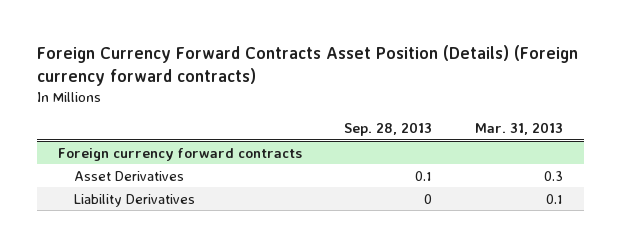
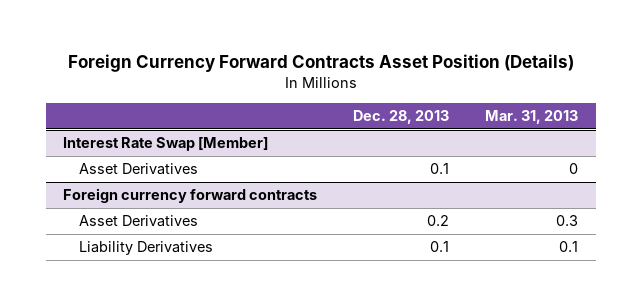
- Foreign Currency Forward Contracts Asset Position (Details) (Foreign currency forward contracts)
+ Foreign Currency Forward Contracts Asset Position (Details)
- | Sep. 28, 2013 | Mar. 31, 2013
+ | Dec. 28, 2013 | Mar. 31, 2013
+ Interest Rate Swap [Member]
+ Asset Derivatives | 0.1 | 0

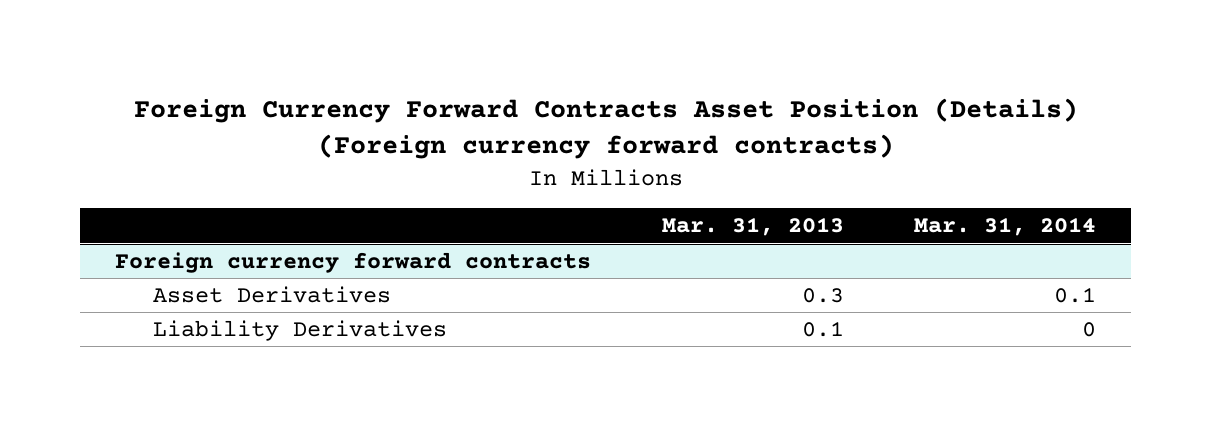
- Foreign Currency Forward Contracts Asset Position (Details)
+ Foreign Currency Forward Contracts Asset Position (Details) (Foreign currency forward contracts)
- | Dec. 28, 2013 | Mar. 31, 2013
+ | Mar. 31, 2013 | Mar. 31, 2014
- Interest Rate Swap [Member]
- Asset Derivatives | 0.1 | 0

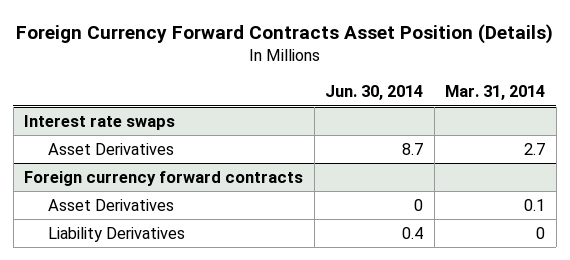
- Foreign Currency Forward Contracts Asset Position (Details) (Foreign currency forward contracts)
+ Foreign Currency Forward Contracts Asset Position (Details)
- | Mar. 31, 2013 | Mar. 31, 2014
+ | Jun. 30, 2014 | Mar. 31, 2014
+ Interest rate swaps
+ Asset Derivatives | 8.7 | 2.7

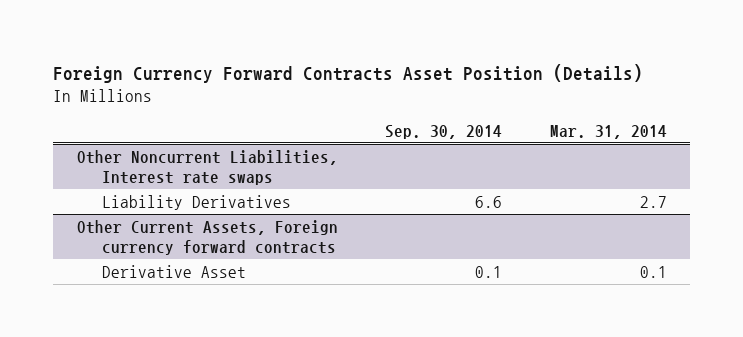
- | Jun. 30, 2014 | Mar. 31, 2014
+ | Sep. 30, 2014 | Mar. 31, 2014
- Interest rate swaps
- Asset Derivatives | 8.7 | 2.7
- Foreign currency forward contracts
- Asset Derivatives | 0 | 0.1
- Liability Derivatives | 0.4 | 0
+ Other Noncurrent Liabilities, Interest rate swaps
+ Liability Derivatives | 6.6 | 2.7
+ Other Current Assets, Foreign currency forward contracts
+ Derivative Asset | 0.1 | 0.1

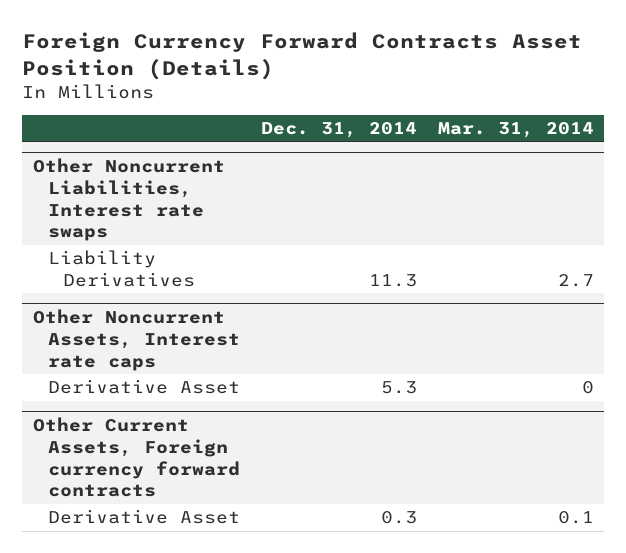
- | Sep. 30, 2014 | Mar. 31, 2014
+ | Dec. 31, 2014 | Mar. 31, 2014
+ Other Noncurrent Assets, Interest rate caps
+ Derivative Asset | 5.3 | 0

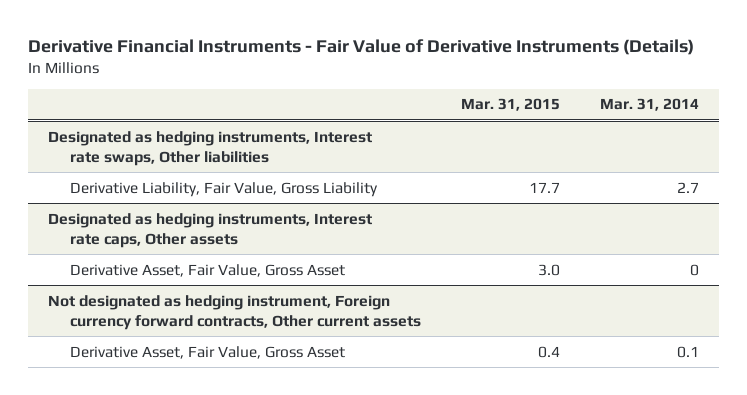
- Foreign Currency Forward Contracts Asset Position (Details)
+ Derivative Financial Instruments - Fair Value of Derivative Instruments (Details)
- | Dec. 31, 2014 | Mar. 31, 2014
+ | Mar. 31, 2015 | Mar. 31, 2014
- Other Noncurrent Liabilities, Interest rate swaps
- Liability Derivatives | 11.3 | 2.7
- Other Noncurrent Assets, Interest rate caps
- Derivative Asset | 5.3 | 0
- Other Current Assets, Foreign currency forward contracts
- Derivative Asset | 0.3 | 0.1
+ Designated as hedging instruments, Interest rate swaps, Other liabilities
+ Derivative Liability, Fair Value, Gross Liability | 17.7 | 2.7
+ Designated as hedging instruments, Interest rate caps, Other assets
+ Derivative Asset, Fair Value, Gross Asset | 3.0 | 0
+ Not designated as hedging instrument, Foreign currency forward contracts, Other current assets
+ Derivative Asset, Fair Value, Gross Asset | 0.4 | 0.1

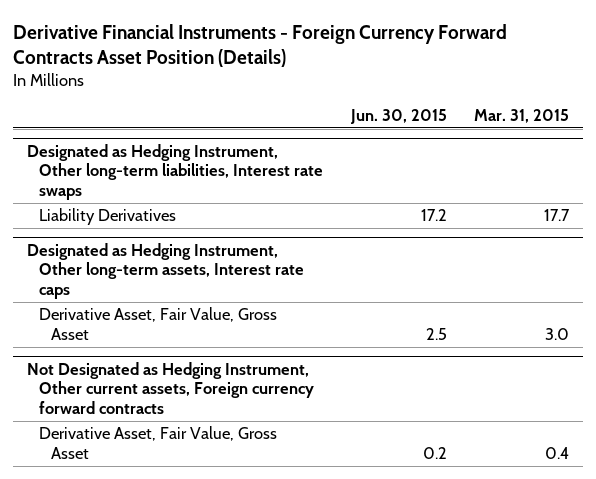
- Derivative Financial Instruments - Fair Value of Derivative Instruments (Details)
+ Derivative Financial Instruments - Foreign Currency Forward Contracts Asset Position (Details)
- | Mar. 31, 2015 | Mar. 31, 2014
+ | Jun. 30, 2015 | Mar. 31, 2015
- Designated as hedging instruments, Interest rate swaps, Other liabilities
- Derivative Liability, Fair Value, Gross Liability | 17.7 | 2.7
- Designated as hedging instruments, Interest rate caps, Other assets
+ Designated as Hedging Instrument, Other long-term liabilities, Interest rate swaps
+ Liability Derivatives | 17.2 | 17.7
+ Designated as Hedging Instrument, Other long-term assets, Interest rate caps
- Not designated as hedging instrument, Foreign currency forward contracts, Other current assets
+ Not Designated as Hedging Instrument, Other current assets, Foreign currency forward contracts

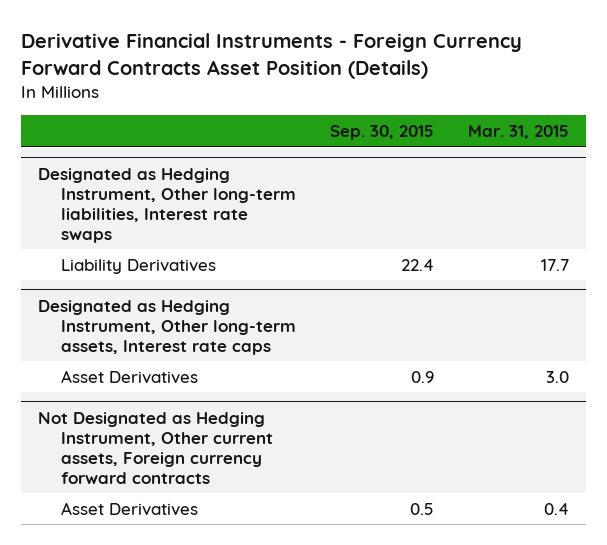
- | Jun. 30, 2015 | Mar. 31, 2015
+ | Sep. 30, 2015 | Mar. 31, 2015
@ Designated as Hedging Instrument, Other long-term assets, Interest rate caps
- Derivative Asset, Fair Value, Gross Asset | 2.5 | 3.0
+ Asset Derivatives | 0.9 | 3.0
@ Not Designated as Hedging Instrument, Other current assets, Foreign currency forward contracts
- Derivative Asset, Fair Value, Gross Asset | 0.2 | 0.4
+ Asset Derivatives | 0.5 | 0.4

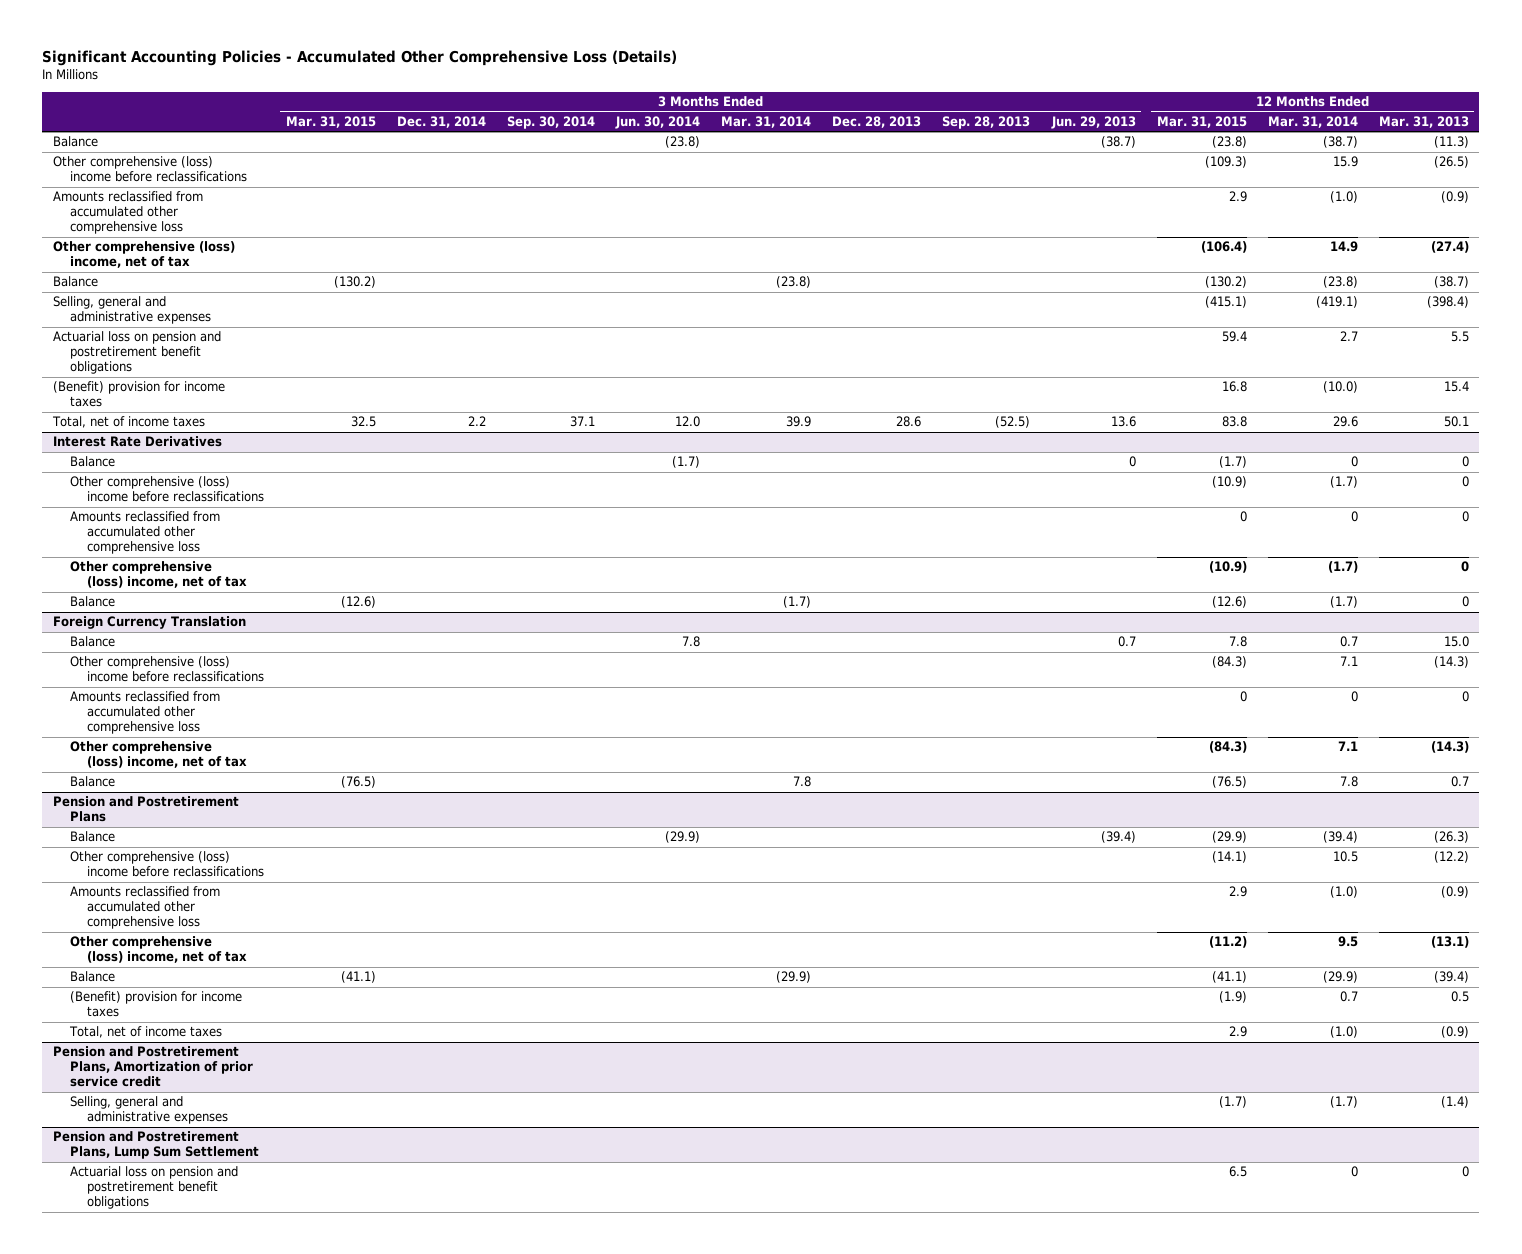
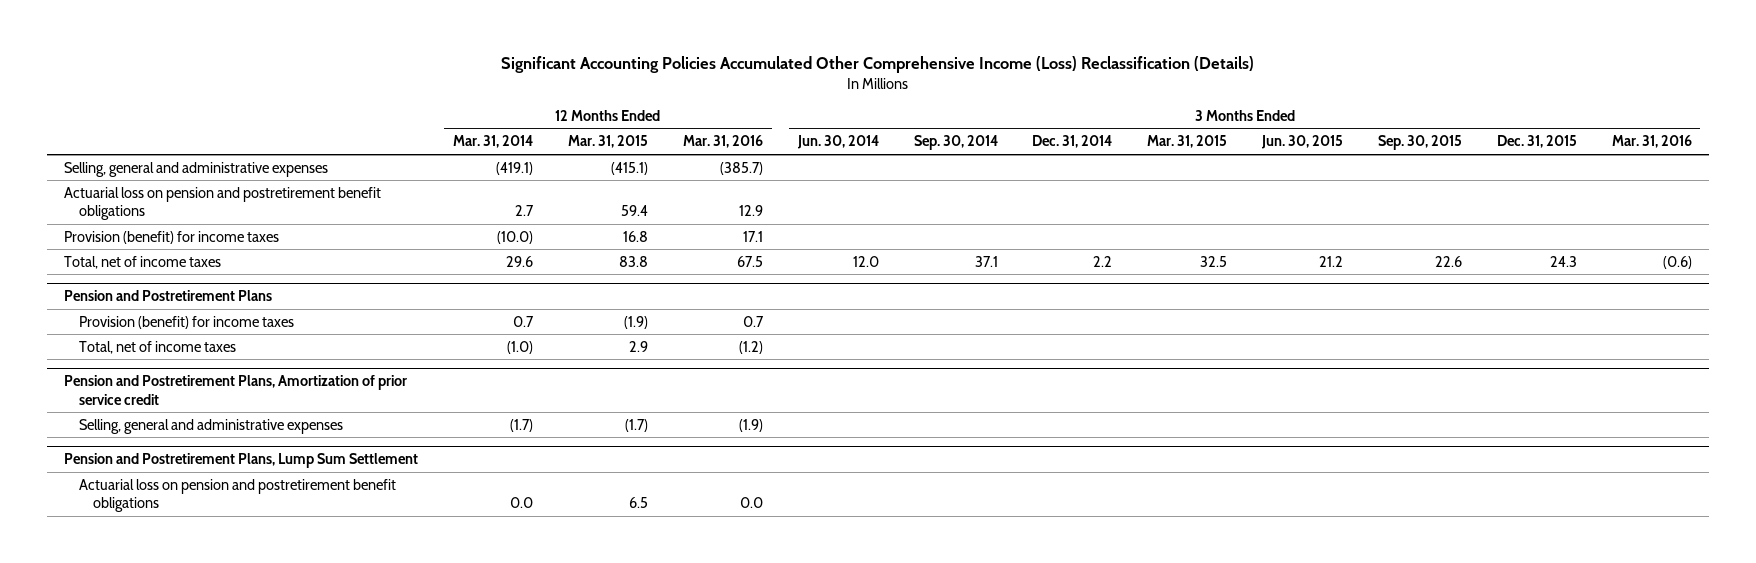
- Significant Accounting Policies - Accumulated Other Comprehensive Loss (Details)
+ Significant Accounting Policies Accumulated Other Comprehensive Income (Loss) Reclassification (Details)
- | 3 Months Ended Mar. 31, 2015 | 3 Months Ended Dec. 31, 2014 | 3 Months Ended Sep. 30, 2014 | 3 Months Ended Jun. 30, 2014 | 3 Months Ended Mar. 31, 2014 | 3 Months Ended Dec. 28, 2013 | 3 Months Ended Sep. 28, 2013 | 3 Months Ended Jun. 29, 2013 | 12 Months Ended Mar. 31, 2015 | 12 Months Ended Mar. 31, 2014 | 12 Months Ended Mar. 31, 2013
+ | 12 Months Ended Mar. 31, 2014 | 12 Months Ended Mar. 31, 2015 | 12 Months Ended Mar. 31, 2016 | 3 Months Ended Jun. 30, 2014 | 3 Months Ended Sep. 30, 2014 | 3 Months Ended Dec. 31, 2014 | 3 Months Ended Mar. 31, 2015 | 3 Months Ended Jun. 30, 2015 | 3 Months Ended Sep. 30, 2015 | 3 Months Ended Dec. 31, 2015 | 3 Months Ended Mar. 31, 2016
- Balance | | | | (23.8) | | | | (38.7) | (23.8) | (38.7) | (11.3)
- Other comprehensive (loss) income before reclassifications | | | | | | | | | (109.3) | 15.9 | (26.5)
- Amounts reclassified from accumulated other comprehensive loss | | | | | | | | | 2.9 | (1.0) | (0.9)
- Other comprehensive (loss) income, net of tax | | | | | | | | | (106.4) | 14.9 | (27.4)
- Balance | (130.2) | | | | (23.8) | | | | (130.2) | (23.8) | (38.7)
- (Benefit) provision for income taxes | | | | | | | | | 16.8 | (10.0) | 15.4
+ Provision (benefit) for income taxes | (10.0) | 16.8 | 17.1 | | | | | | | |
- Interest Rate Derivatives
- Balance | | | | (1.7) | | | | 0 | (1.7) | 0 | 0
- Other comprehensive (loss) income before reclassifications | | | | | | | | | (10.9) | (1.7) | 0
- Amounts reclassified from accumulated other comprehensive loss | | | | | | | | | 0 | 0 | 0
- Other comprehensive (loss) income, net of tax | | | | | | | | | (10.9) | (1.7) | 0
- Balance | (12.6) | | | | (1.7) | | | | (12.6) | (1.7) | 0
- Foreign Currency Translation
- Balance | | | | 7.8 | | | | 0.7 | 7.8 | 0.7 | 15.0
- Other comprehensive (loss) income before reclassifications | | | | | | | | | (84.3) | 7.1 | (14.3)
- Amounts reclassified from accumulated other comprehensive loss | | | | | | | | | 0 | 0 | 0
- Other comprehensive (loss) income, net of tax | | | | | | | | | (84.3) | 7.1 | (14.3)
- Balance | (76.5) | | | | 7.8 | | | | (76.5) | 7.8 | 0.7
@ Pension and Postretirement Plans
- Balance | | | | (29.9) | | | | (39.4) | (29.9) | (39.4) | (26.3)
- Other comprehensive (loss) income before reclassifications | | | | | | | | | (14.1) | 10.5 | (12.2)
- Amounts reclassified from accumulated other comprehensive loss | | | | | | | | | 2.9 | (1.0) | (0.9)
- Other comprehensive (loss) income, net of tax | | | | | | | | | (11.2) | 9.5 | (13.1)
- Balance | (41.1) | | | | (29.9) | | | | (41.1) | (29.9) | (39.4)
- (Benefit) provision for income taxes | | | | | | | | | (1.9) | 0.7 | 0.5
+ Provision (benefit) for income taxes | 0.7 | (1.9) | 0.7 | | | | | | | |
@ Pension and Postretirement Plans, Lump Sum Settlement
- Actuarial loss on pension and postretirement benefit obligations | | | | | | | | | 6.5 | 0 | 0
+ Actuarial loss on pension and postretirement benefit obligations | 0.0 | 6.5 | 0.0 | | | | | | | |

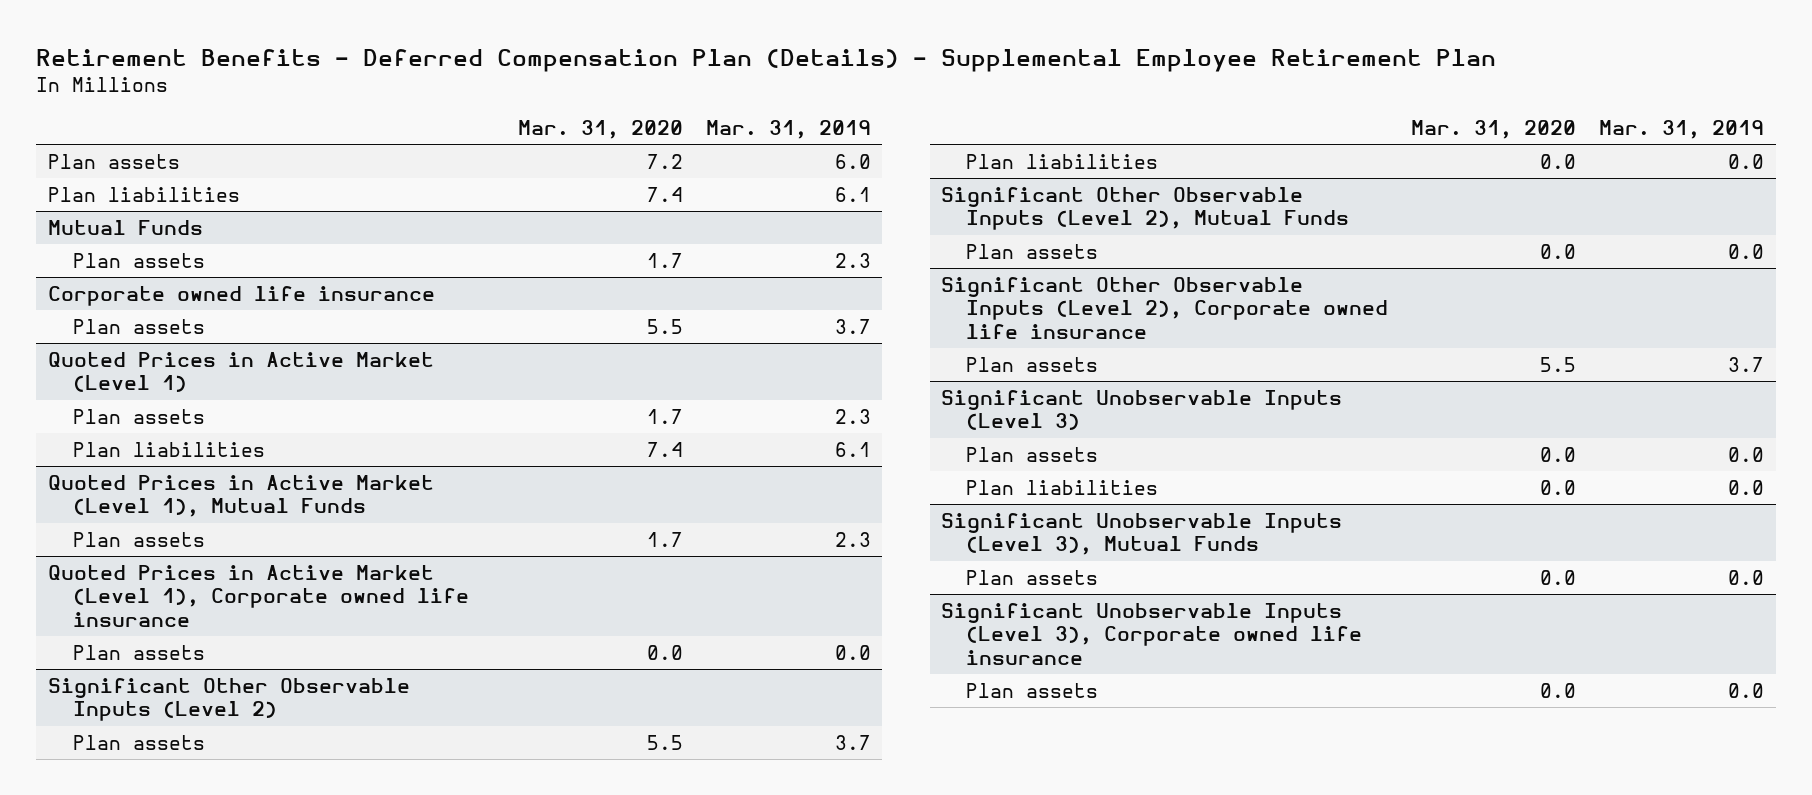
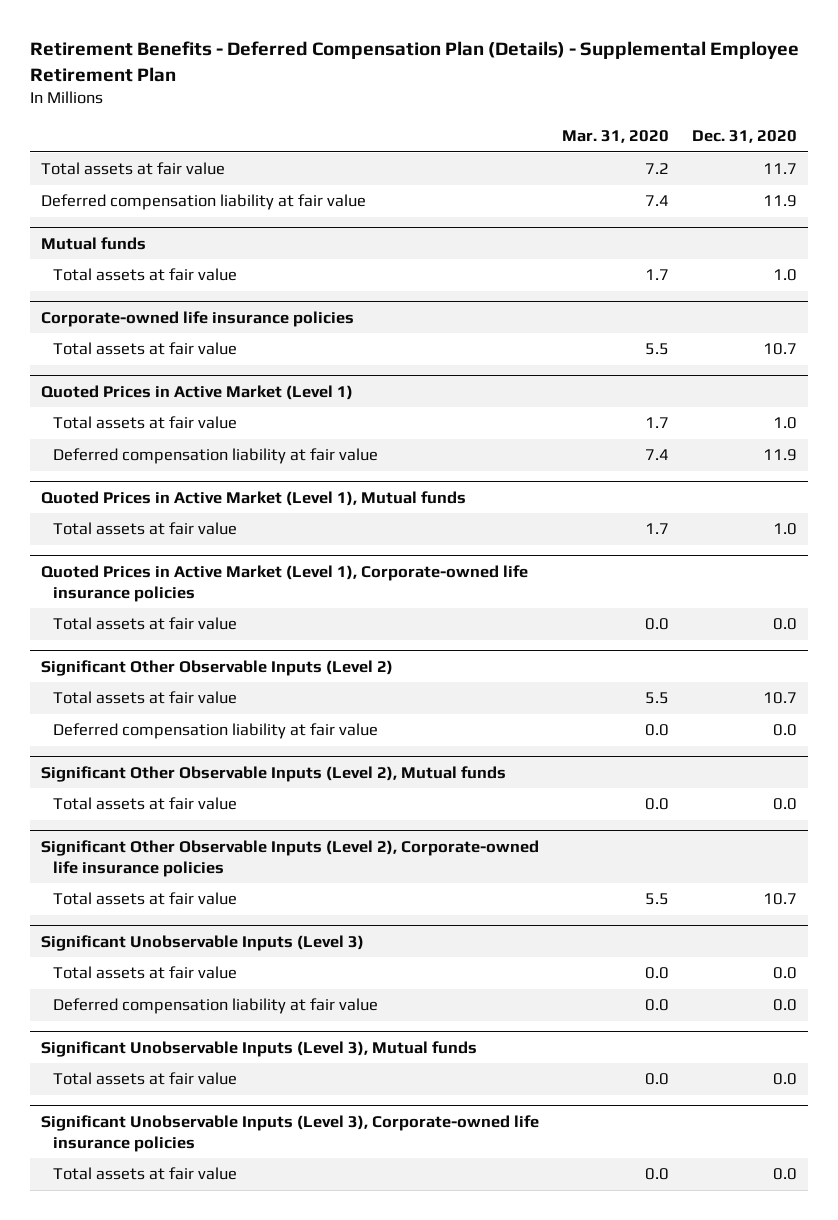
- | Mar. 31, 2020 | Mar. 31, 2019
+ | Mar. 31, 2020 | Dec. 31, 2020
- Plan assets | 7.2 | 6.0
- Plan liabilities | 7.4 | 6.1
- Mutual Funds
- Plan assets | 1.7 | 2.3
- Corporate owned life insurance
- Plan assets | 5.5 | 3.7
+ Total assets at fair value | 7.2 | 11.7
+ Deferred compensation liability at fair value | 7.4 | 11.9
+ Mutual funds
+ Total assets at fair value | 1.7 | 1.0
+ Corporate-owned life insurance policies
+ Total assets at fair value | 5.5 | 10.7
@ Quoted Prices in Active Market (Level 1)
- Plan assets | 1.7 | 2.3
- Plan liabilities | 7.4 | 6.1
- Quoted Prices in Active Market (Level 1), Mutual Funds
- Plan assets | 1.7 | 2.3
- Quoted Prices in Active Market (Level 1), Corporate owned life insurance
- Plan assets | 0.0 | 0.0
@ Quoted Prices in Active Market (Level 1)
+ Total assets at fair value | 1.7 | 1.0
+ Deferred compensation liability at fair value | 7.4 | 11.9
+ Quoted Prices in Active Market (Level 1), Mutual funds
+ Total assets at fair value | 1.7 | 1.0
+ Quoted Prices in Active Market (Level 1), Corporate-owned life insurance policies
+ Total assets at fair value | 0.0 | 0.0
@ Significant Other Observable Inputs (Level 2)
- Plan assets | 5.5 | 3.7
- Plan liabilities | 0.0 | 0.0
- Significant Other Observable Inputs (Level 2), Mutual Funds
- Plan assets | 0.0 | 0.0
- Significant Other Observable Inputs (Level 2), Corporate owned life insurance
- Plan assets | 5.5 | 3.7
@ Significant Other Observable Inputs (Level 2)
+ Total assets at fair value | 5.5 | 10.7
+ Deferred compensation liability at fair value | 0.0 | 0.0
+ Significant Other Observable Inputs (Level 2), Mutual funds
+ Total assets at fair value | 0.0 | 0.0
+ Significant Other Observable Inputs (Level 2), Corporate-owned life insurance policies
+ Total assets at fair value | 5.5 | 10.7
@ Significant Unobservable Inputs (Level 3)
- Plan assets | 0.0 | 0.0
- Plan liabilities | 0.0 | 0.0
- Significant Unobservable Inputs (Level 3), Mutual Funds
- Plan assets | 0.0 | 0.0
- Significant Unobservable Inputs (Level 3), Corporate owned life insurance
- Plan assets | 0.0 | 0.0
@ Significant Unobservable Inputs (Level 3)
+ Total assets at fair value | 0.0 | 0.0
+ Deferred compensation liability at fair value | 0.0 | 0.0
+ Significant Unobservable Inputs (Level 3), Mutual funds
+ Total assets at fair value | 0.0 | 0.0
+ Significant Unobservable Inputs (Level 3), Corporate-owned life insurance policies
+ Total assets at fair value | 0.0 | 0.0

